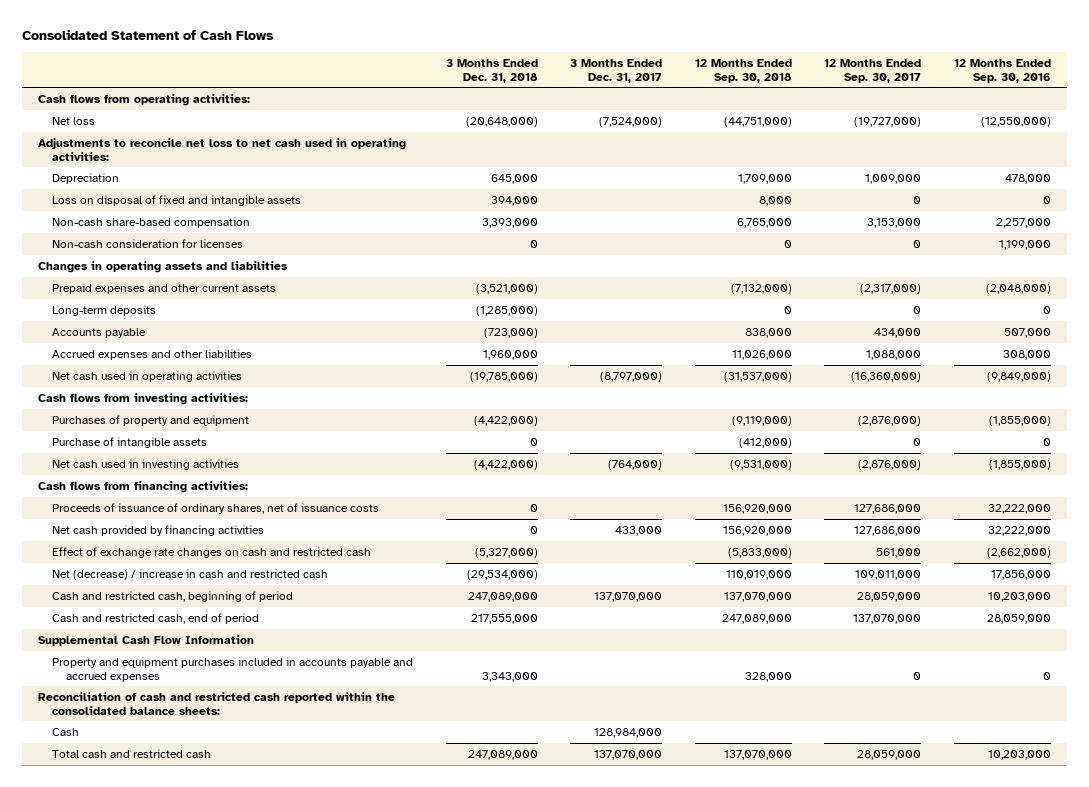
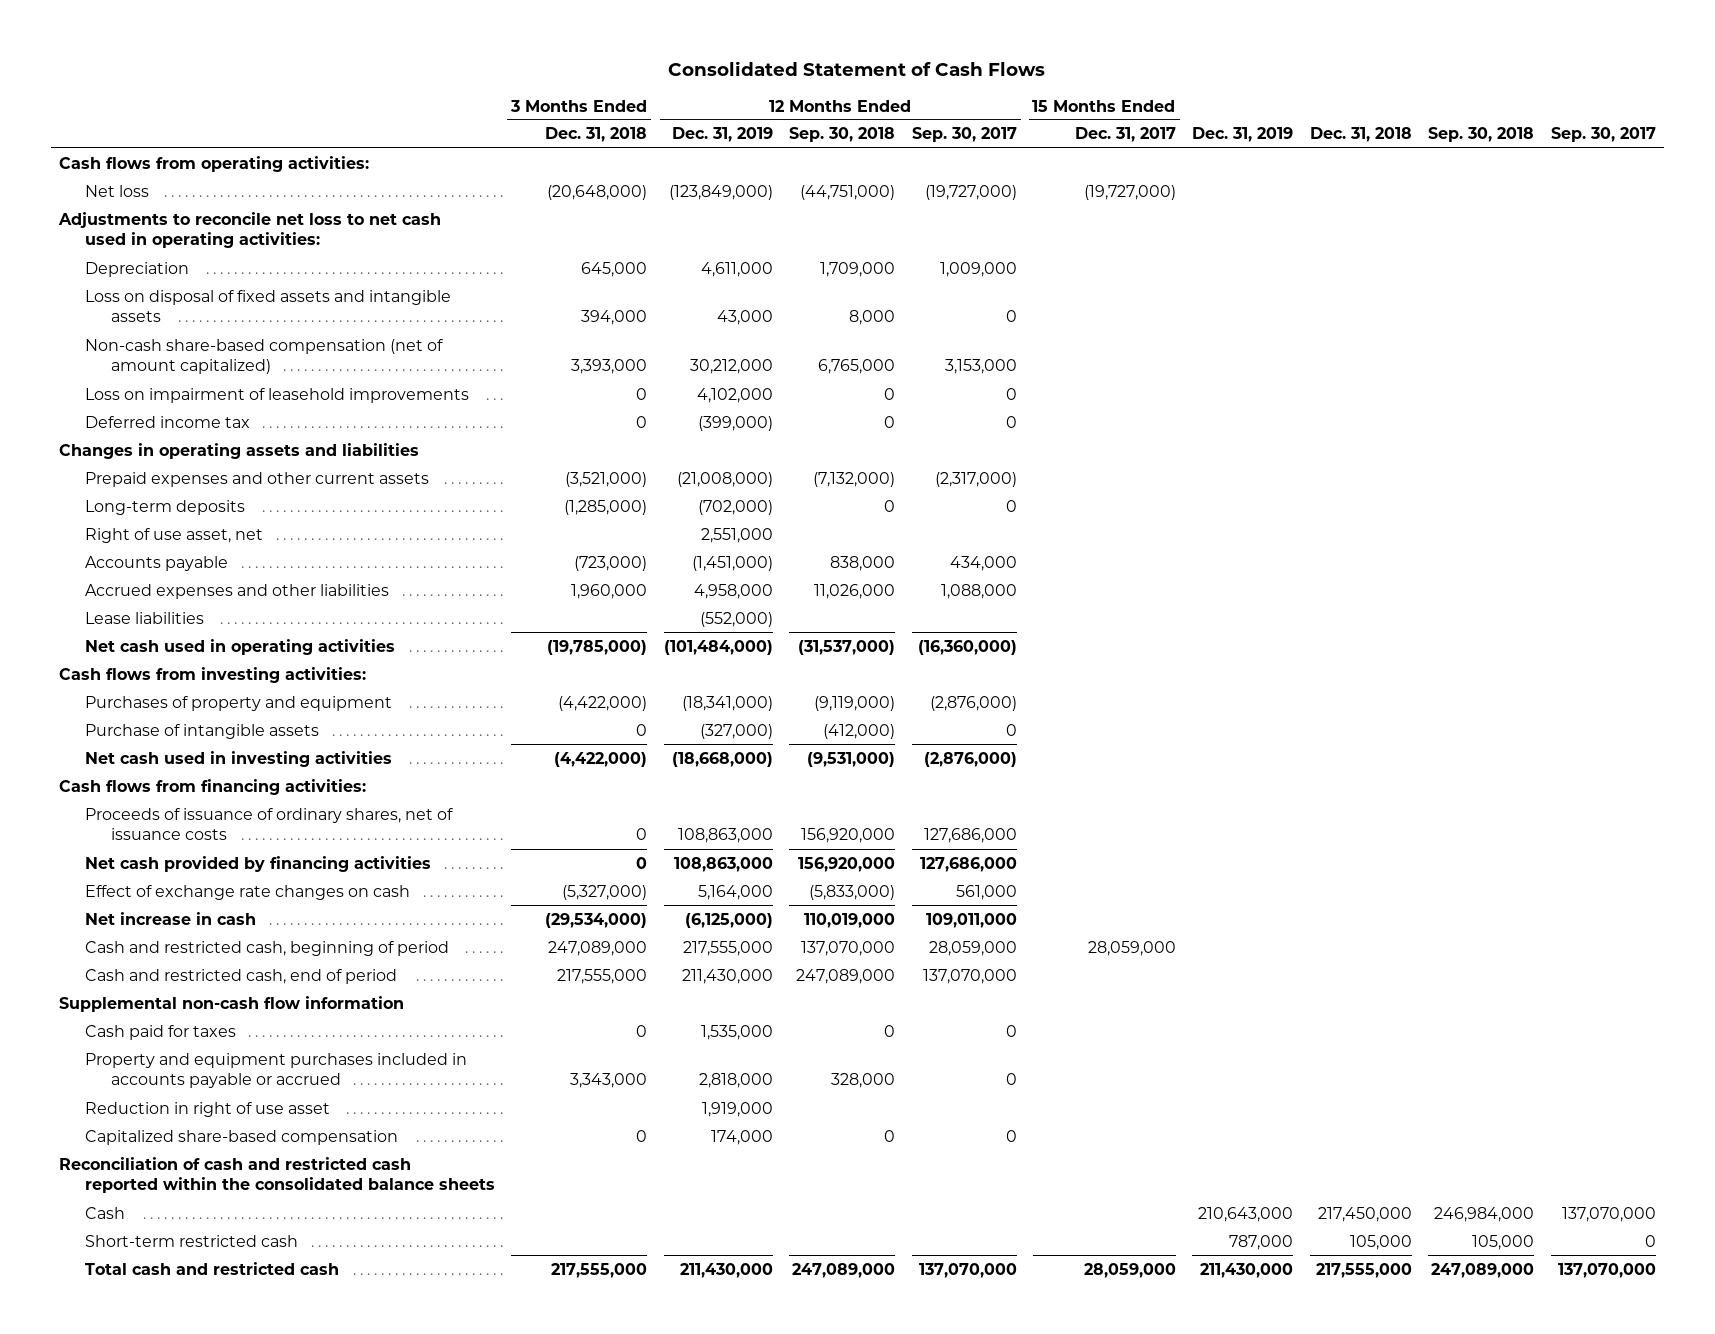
- | 3 Months Ended Dec. 31, 2018 | 3 Months Ended Dec. 31, 2017 | 12 Months Ended Sep. 30, 2018 | 12 Months Ended Sep. 30, 2017 | 12 Months Ended Sep. 30, 2016
+ | 3 Months Ended Dec. 31, 2018 | 12 Months Ended Dec. 31, 2019 | 12 Months Ended Sep. 30, 2018 | 12 Months Ended Sep. 30, 2017 | 15 Months Ended Dec. 31, 2017 | Dec. 31, 2019 | Dec. 31, 2018 | Sep. 30, 2018 | Sep. 30, 2017
- Loss on disposal of fixed and intangible assets | 394,000 | | 8,000 | 0 | 0
- Non-cash share-based compensation | 3,393,000 | | 6,765,000 | 3,153,000 | 2,257,000
- Non-cash consideration for licenses | 0 | | 0 | 0 | 1,199,000
+ Loss on disposal of fixed assets and intangible assets | 394,000 | 43,000 | 8,000 | 0 | | | | |
+ Non-cash share-based compensation (net of amount capitalized) | 3,393,000 | 30,212,000 | 6,765,000 | 3,153,000 | | | | |
+ Loss on impairment of leasehold improvements | 0 | 4,102,000 | 0 | 0 | | | | |
+ Deferred income tax | 0 | (399,000) | 0 | 0 | | | | |
+ Right of use asset, net | | 2,551,000 | | | | | | |
+ Lease liabilities | | (552,000) | | | | | | |
- Effect of exchange rate changes on cash and restricted cash | (5,327,000) | | (5,833,000) | 561,000 | (2,662,000)
- Net (decrease) / increase in cash and restricted cash | (29,534,000) | | 110,019,000 | 109,011,000 | 17,856,000
+ Effect of exchange rate changes on cash | (5,327,000) | 5,164,000 | (5,833,000) | 561,000 | | | | |
+ Net increase in cash | (29,534,000) | (6,125,000) | 110,019,000 | 109,011,000 | | | | |
- Supplemental Cash Flow Information
- Property and equipment purchases included in accounts payable and accrued expenses | 3,343,000 | | 328,000 | 0 | 0
- Reconciliation of cash and restricted cash reported within the consolidated balance sheets:
+ Supplemental non-cash flow information
+ Cash paid for taxes | 0 | 1,535,000 | 0 | 0 | | | | |
+ Property and equipment purchases included in accounts payable or accrued | 3,343,000 | 2,818,000 | 328,000 | 0 | | | | |
+ Reduction in right of use asset | | 1,919,000 | | | | | | |
+ Capitalized share-based compensation | 0 | 174,000 | 0 | 0 | | | | |
+ Reconciliation of cash and restricted cash reported within the consolidated balance sheets
- Total cash and restricted cash | 247,089,000 | 137,070,000 | 137,070,000 | 28,059,000 | 10,203,000
+ Short-term restricted cash | | | | | | 787,000 | 105,000 | 105,000 | 0
+ Total cash and restricted cash | 217,555,000 | 211,430,000 | 247,089,000 | 137,070,000 | 28,059,000 | 211,430,000 | 217,555,000 | 247,089,000 | 137,070,000

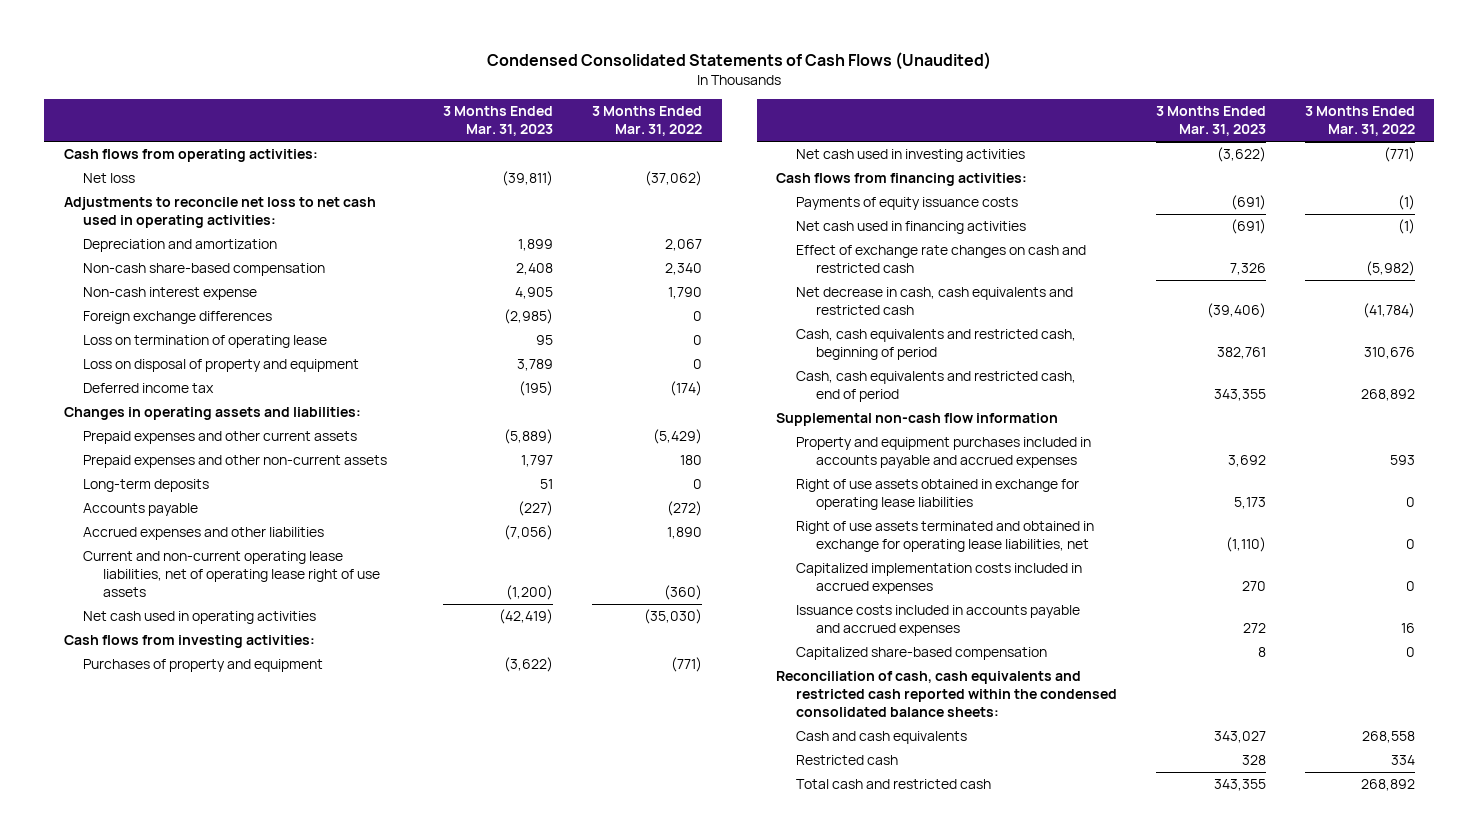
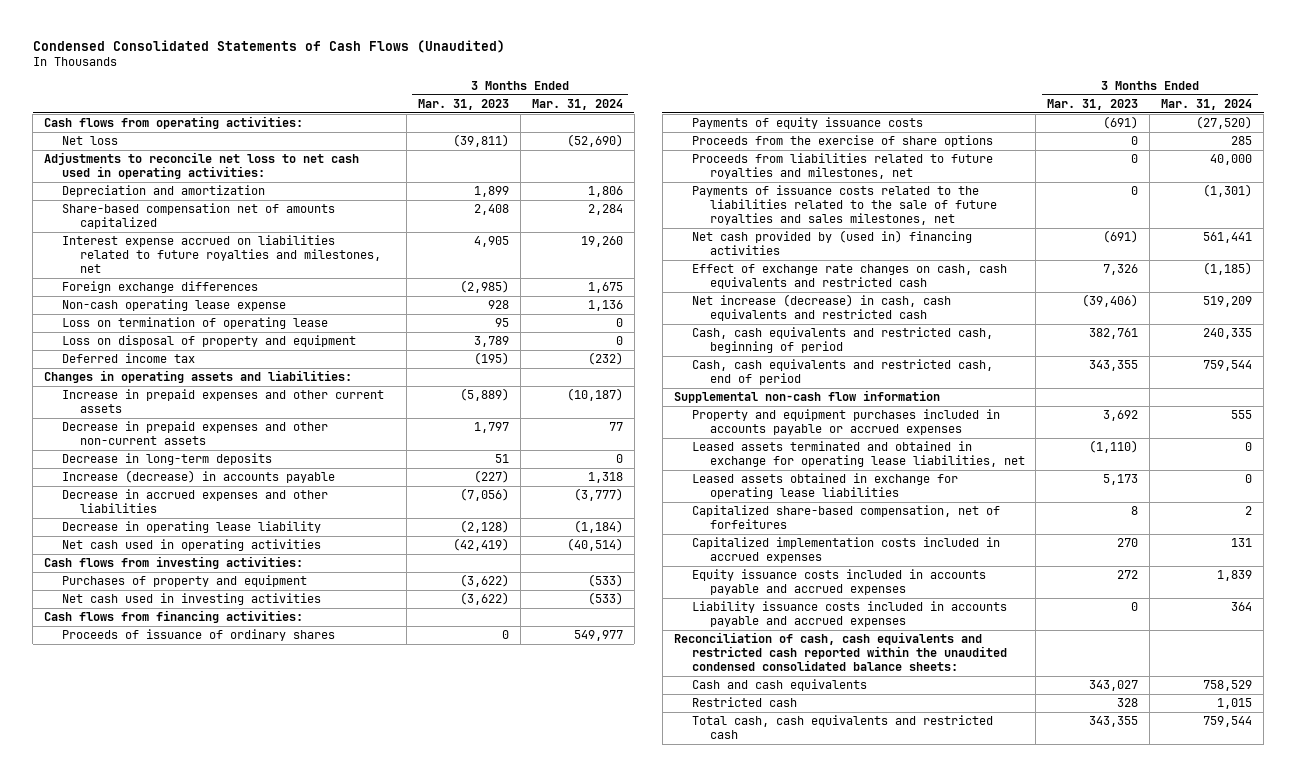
- | 3 Months Ended Mar. 31, 2023 | 3 Months Ended Mar. 31, 2022
+ | 3 Months Ended Mar. 31, 2023 | 3 Months Ended Mar. 31, 2024
- Non-cash share-based compensation | 2,408 | 2,340
- Non-cash interest expense | 4,905 | 1,790
+ Share-based compensation net of amounts capitalized | 2,408 | 2,284
+ Interest expense accrued on liabilities related to future royalties and milestones, net | 4,905 | 19,260
+ Non-cash operating lease expense | 928 | 1,136
- Prepaid expenses and other current assets | (5,889) | (5,429)
- Prepaid expenses and other non-current assets | 1,797 | 180
- Long-term deposits | 51 | 0
- Accounts payable | (227) | (272)
- Accrued expenses and other liabilities | (7,056) | 1,890
- Current and non-current operating lease liabilities, net of operating lease right of use assets | (1,200) | (360)
+ Increase in prepaid expenses and other current assets | (5,889) | (10,187)
+ Decrease in prepaid expenses and other non-current assets | 1,797 | 77
+ Decrease in long-term deposits | 51 | 0
+ Increase (decrease) in accounts payable | (227) | 1,318
+ Decrease in accrued expenses and other liabilities | (7,056) | (3,777)
+ Decrease in operating lease liability | (2,128) | (1,184)
+ Proceeds of issuance of ordinary shares | 0 | 549,977
- Net cash used in financing activities | (691) | (1)
- Effect of exchange rate changes on cash and restricted cash | 7,326 | (5,982)
- Net decrease in cash, cash equivalents and restricted cash | (39,406) | (41,784)
+ Proceeds from the exercise of share options | 0 | 285
+ Proceeds from liabilities related to future royalties and milestones, net | 0 | 40,000
+ Payments of issuance costs related to the liabilities related to the sale of future royalties and sales milestones, net | 0 | (1,301)
+ Net cash provided by (used in) financing activities | (691) | 561,441
+ Effect of exchange rate changes on cash, cash equivalents and restricted cash | 7,326 | (1,185)
+ Net increase (decrease) in cash, cash equivalents and restricted cash | (39,406) | 519,209
- Property and equipment purchases included in accounts payable and accrued expenses | 3,692 | 593
- Right of use assets obtained in exchange for operating lease liabilities | 5,173 | 0
- Right of use assets terminated and obtained in exchange for operating lease liabilities, net | (1,110) | 0
+ Property and equipment purchases included in accounts payable or accrued expenses | 3,692 | 555
+ Leased assets terminated and obtained in exchange for operating lease liabilities, net | (1,110) | 0
+ Leased assets obtained in exchange for operating lease liabilities | 5,173 | 0
+ Capitalized share-based compensation, net of forfeitures | 8 | 2
- Issuance costs included in accounts payable and accrued expenses | 272 | 16
- Capitalized share-based compensation | 8 | 0
- Reconciliation of cash, cash equivalents and restricted cash reported within the condensed consolidated balance sheets:
+ Equity issuance costs included in accounts payable and accrued expenses | 272 | 1,839
+ Liability issuance costs included in accounts payable and accrued expenses | 0 | 364
+ Reconciliation of cash, cash equivalents and restricted cash reported within the unaudited condensed consolidated balance sheets:
- Total cash and restricted cash | 343,355 | 268,892
+ Total cash, cash equivalents and restricted cash | 343,355 | 759,544

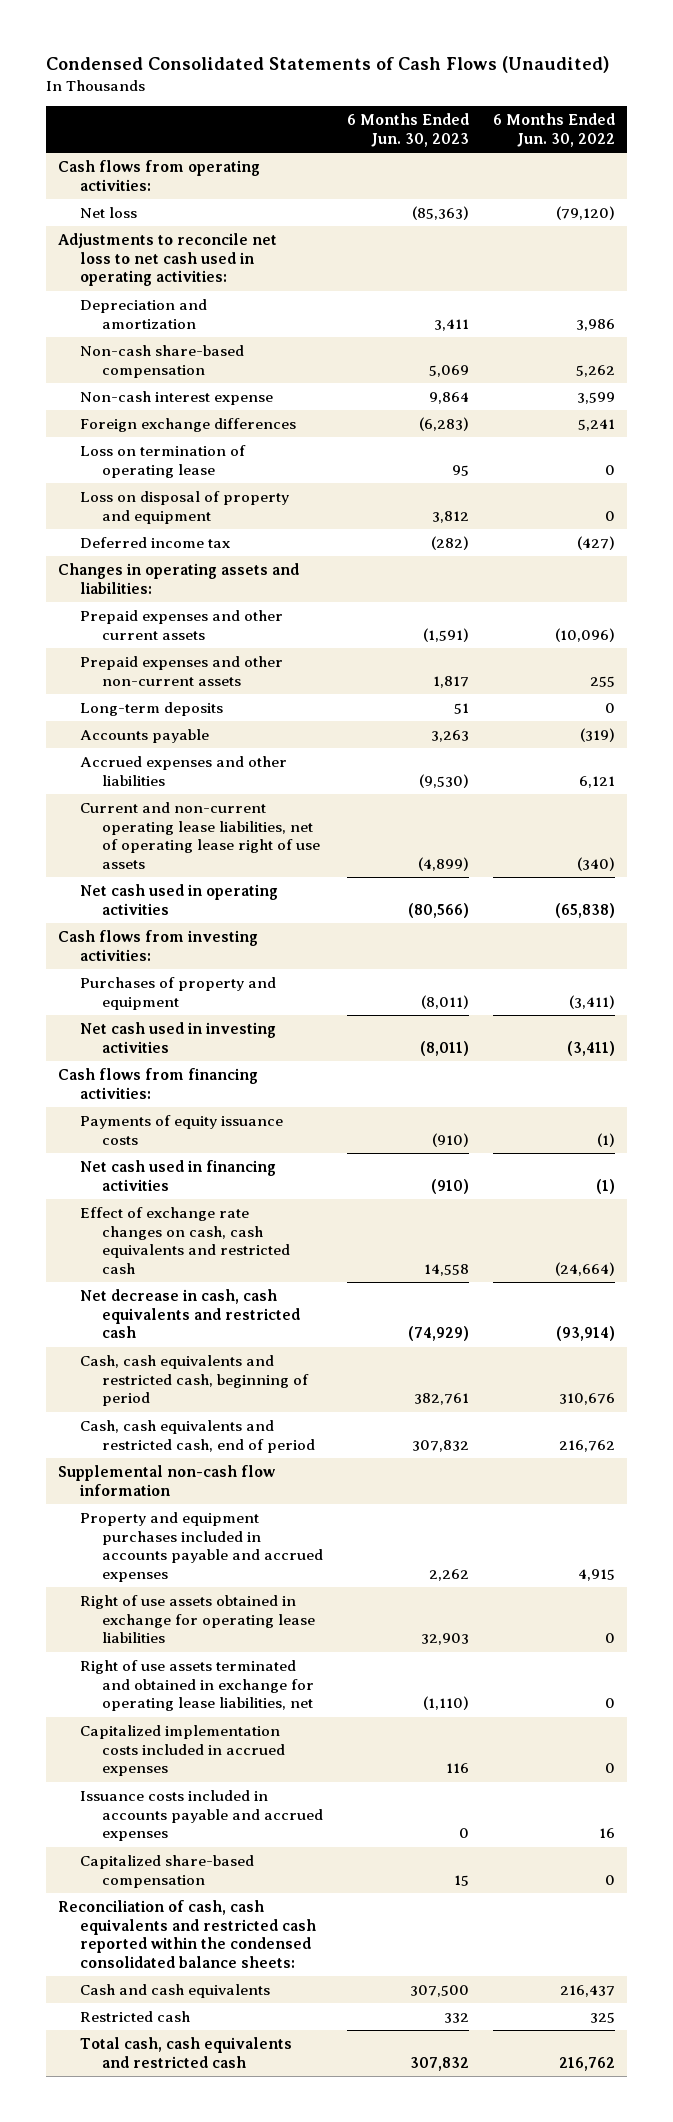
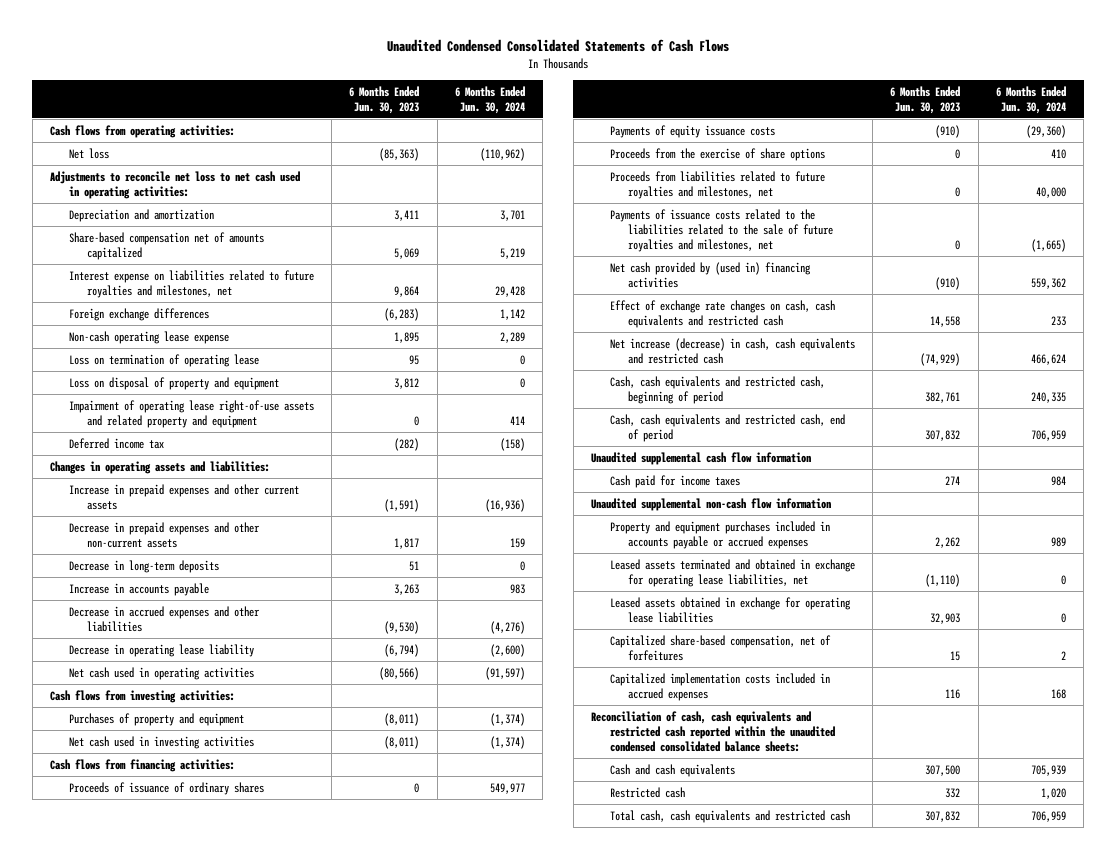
- Condensed Consolidated Statements of Cash Flows (Unaudited)
+ Unaudited Condensed Consolidated Statements of Cash Flows
- | 6 Months Ended Jun. 30, 2023 | 6 Months Ended Jun. 30, 2022
+ | 6 Months Ended Jun. 30, 2023 | 6 Months Ended Jun. 30, 2024
- Non-cash share-based compensation | 5,069 | 5,262
- Non-cash interest expense | 9,864 | 3,599
+ Share-based compensation net of amounts capitalized | 5,069 | 5,219
+ Interest expense on liabilities related to future royalties and milestones, net | 9,864 | 29,428
+ Non-cash operating lease expense | 1,895 | 2,289
+ Impairment of operating lease right-of-use assets and related property and equipment | 0 | 414
- Prepaid expenses and other current assets | (1,591) | (10,096)
- Prepaid expenses and other non-current assets | 1,817 | 255
- Long-term deposits | 51 | 0
- Accounts payable | 3,263 | (319)
- Accrued expenses and other liabilities | (9,530) | 6,121
- Current and non-current operating lease liabilities, net of operating lease right of use assets | (4,899) | (340)
+ Increase in prepaid expenses and other current assets | (1,591) | (16,936)
+ Decrease in prepaid expenses and other non-current assets | 1,817 | 159
+ Decrease in long-term deposits | 51 | 0
+ Increase in accounts payable | 3,263 | 983
+ Decrease in accrued expenses and other liabilities | (9,530) | (4,276)
+ Decrease in operating lease liability | (6,794) | (2,600)
+ Proceeds of issuance of ordinary shares | 0 | 549,977
- Net cash used in financing activities | (910) | (1)
+ Proceeds from the exercise of share options | 0 | 410
+ Proceeds from liabilities related to future royalties and milestones, net | 0 | 40,000
+ Payments of issuance costs related to the liabilities related to the sale of future royalties and milestones, net | 0 | (1,665)
+ Net cash provided by (used in) financing activities | (910) | 559,362
- Net decrease in cash, cash equivalents and restricted cash | (74,929) | (93,914)
+ Net increase (decrease) in cash, cash equivalents and restricted cash | (74,929) | 466,624
- Supplemental non-cash flow information
- Property and equipment purchases included in accounts payable and accrued expenses | 2,262 | 4,915
- Right of use assets obtained in exchange for operating lease liabilities | 32,903 | 0
- Right of use assets terminated and obtained in exchange for operating lease liabilities, net | (1,110) | 0
+ Unaudited supplemental cash flow information
+ Cash paid for income taxes | 274 | 984
+ Unaudited supplemental non-cash flow information
+ Property and equipment purchases included in accounts payable or accrued expenses | 2,262 | 989
+ Leased assets terminated and obtained in exchange for operating lease liabilities, net | (1,110) | 0
+ Leased assets obtained in exchange for operating lease liabilities | 32,903 | 0
+ Capitalized share-based compensation, net of forfeitures | 15 | 2
- Issuance costs included in accounts payable and accrued expenses | 0 | 16
- Capitalized share-based compensation | 15 | 0
- Reconciliation of cash, cash equivalents and restricted cash reported within the condensed consolidated balance sheets:
+ Reconciliation of cash, cash equivalents and restricted cash reported within the unaudited condensed consolidated balance sheets:

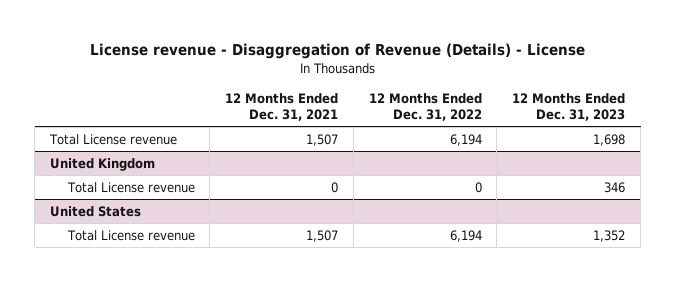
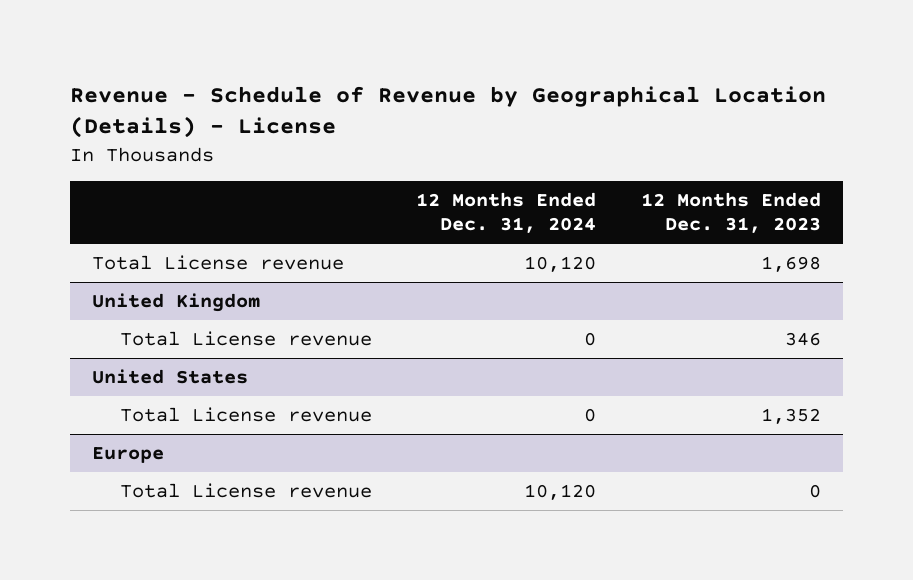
- License revenue - Disaggregation of Revenue (Details) - License
+ Revenue - Schedule of Revenue by Geographical Location (Details) - License
- | 12 Months Ended Dec. 31, 2021 | 12 Months Ended Dec. 31, 2022 | 12 Months Ended Dec. 31, 2023
+ | 12 Months Ended Dec. 31, 2024 | 12 Months Ended Dec. 31, 2023
+ Europe
+ Total License revenue | 10,120 | 0

